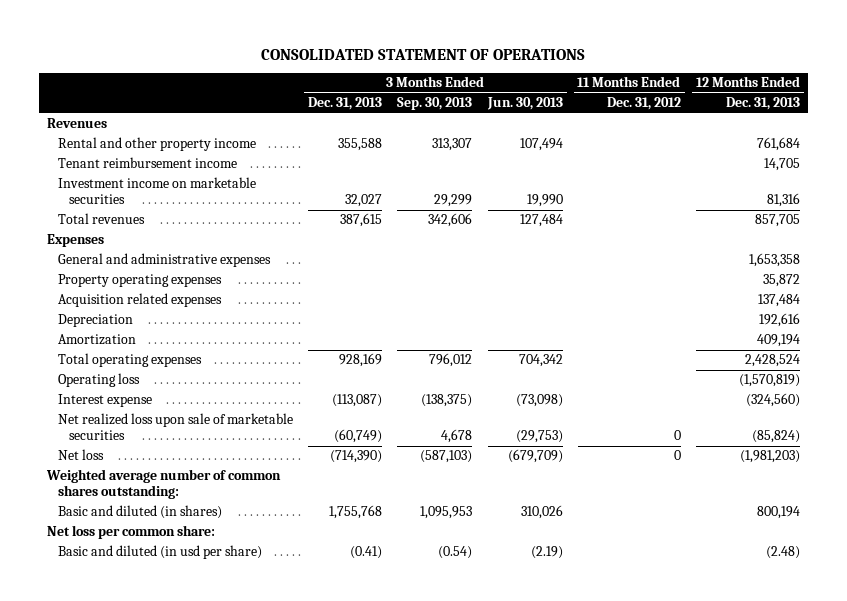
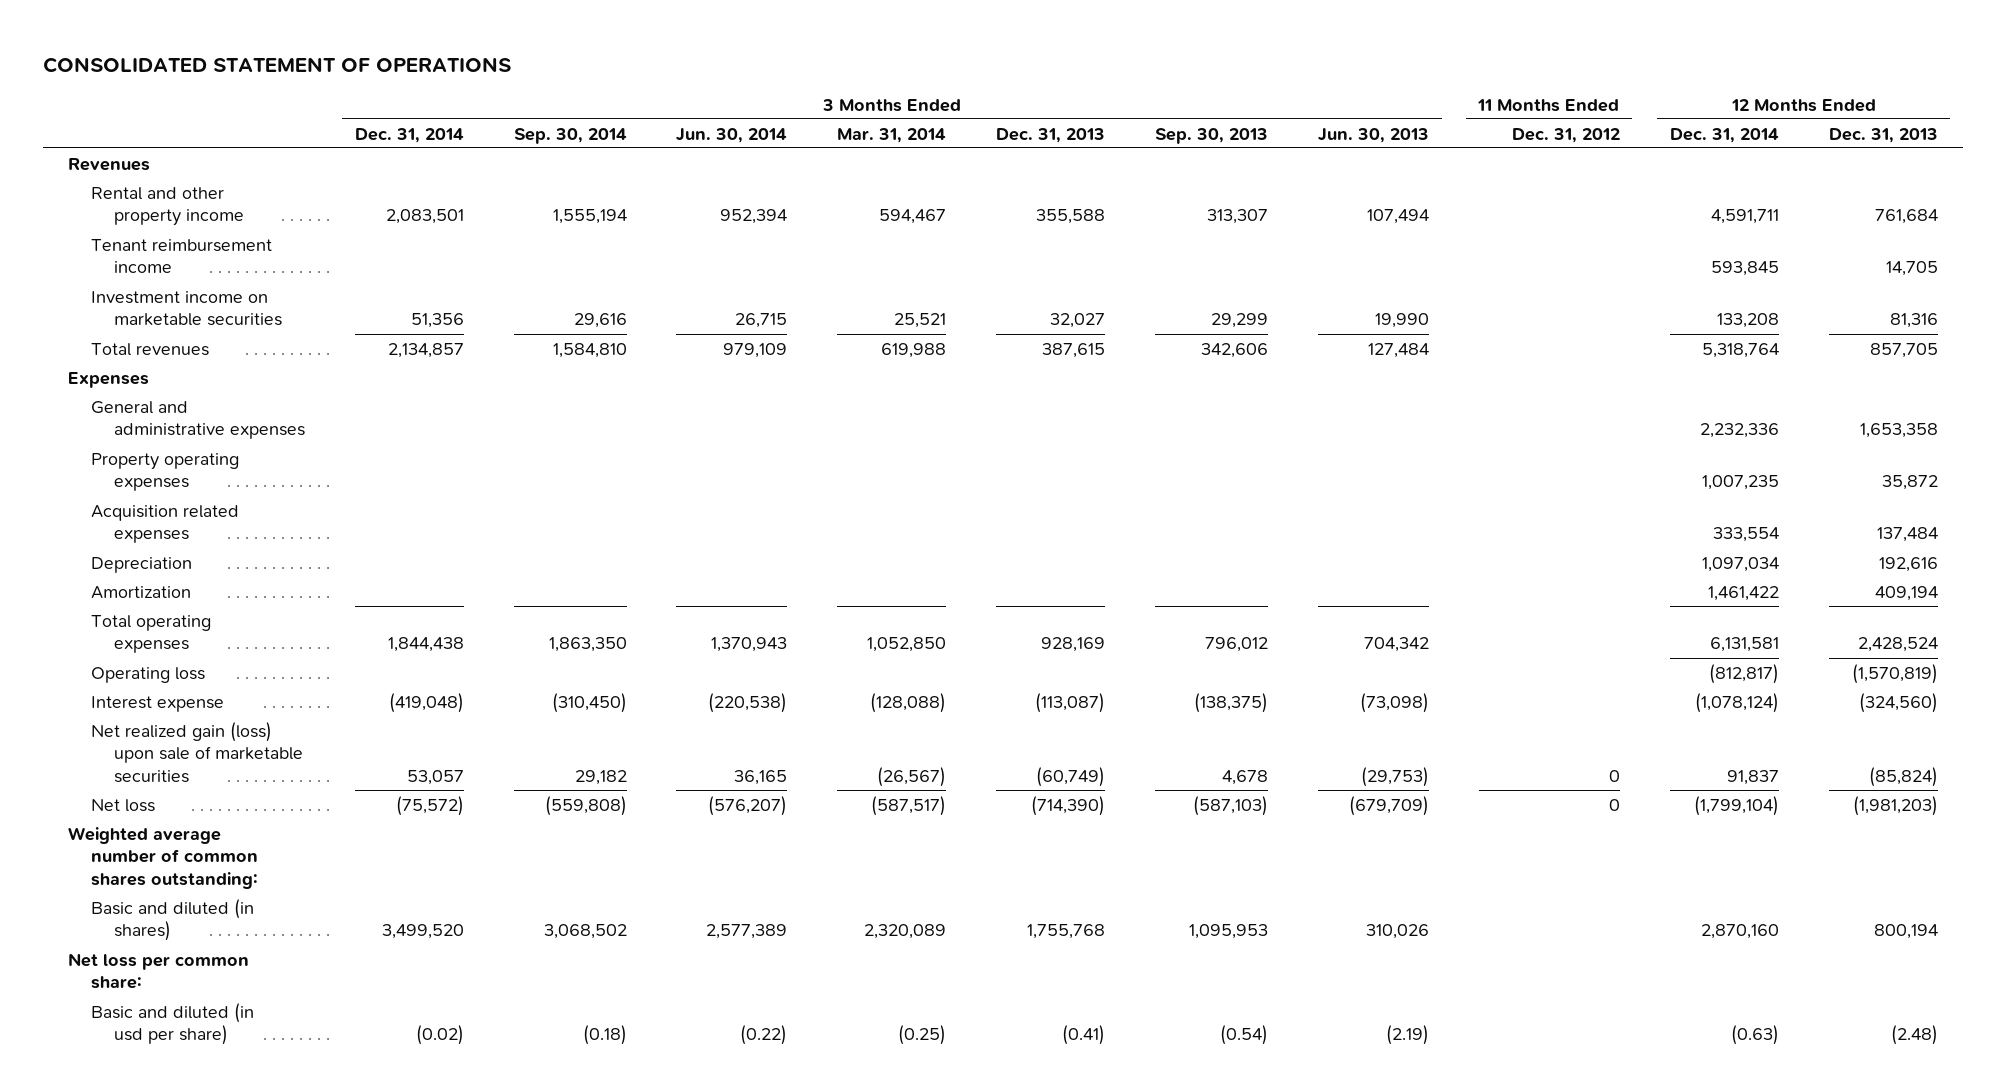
- | 3 Months Ended Dec. 31, 2013 | 3 Months Ended Sep. 30, 2013 | 3 Months Ended Jun. 30, 2013 | 11 Months Ended Dec. 31, 2012 | 12 Months Ended Dec. 31, 2013
+ | 3 Months Ended Dec. 31, 2014 | 3 Months Ended Sep. 30, 2014 | 3 Months Ended Jun. 30, 2014 | 3 Months Ended Mar. 31, 2014 | 3 Months Ended Dec. 31, 2013 | 3 Months Ended Sep. 30, 2013 | 3 Months Ended Jun. 30, 2013 | 11 Months Ended Dec. 31, 2012 | 12 Months Ended Dec. 31, 2014 | 12 Months Ended Dec. 31, 2013
- Net realized loss upon sale of marketable securities | (60,749) | 4,678 | (29,753) | 0 | (85,824)
+ Net realized gain (loss) upon sale of marketable securities | 53,057 | 29,182 | 36,165 | (26,567) | (60,749) | 4,678 | (29,753) | 0 | 91,837 | (85,824)

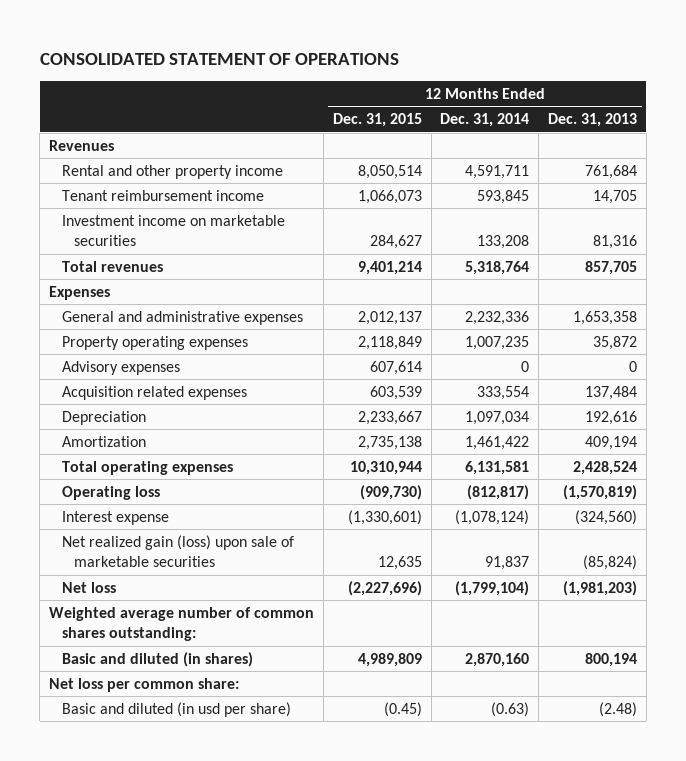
- | 3 Months Ended Dec. 31, 2014 | 3 Months Ended Sep. 30, 2014 | 3 Months Ended Jun. 30, 2014 | 3 Months Ended Mar. 31, 2014 | 3 Months Ended Dec. 31, 2013 | 3 Months Ended Sep. 30, 2013 | 3 Months Ended Jun. 30, 2013 | 11 Months Ended Dec. 31, 2012 | 12 Months Ended Dec. 31, 2014 | 12 Months Ended Dec. 31, 2013
+ | 12 Months Ended Dec. 31, 2015 | 12 Months Ended Dec. 31, 2014 | 12 Months Ended Dec. 31, 2013
+ Advisory expenses | 607,614 | 0 | 0

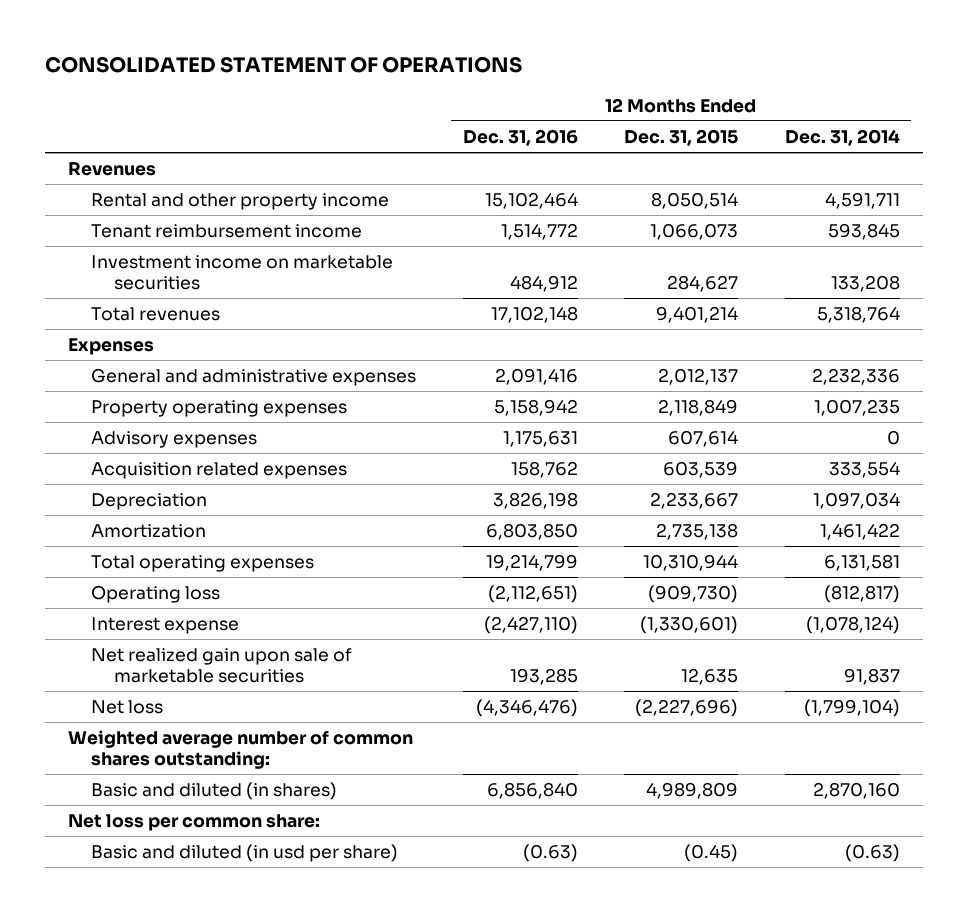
- | 12 Months Ended Dec. 31, 2015 | 12 Months Ended Dec. 31, 2014 | 12 Months Ended Dec. 31, 2013
+ | 12 Months Ended Dec. 31, 2016 | 12 Months Ended Dec. 31, 2015 | 12 Months Ended Dec. 31, 2014
- Net realized gain (loss) upon sale of marketable securities | 12,635 | 91,837 | (85,824)
+ Net realized gain upon sale of marketable securities | 193,285 | 12,635 | 91,837

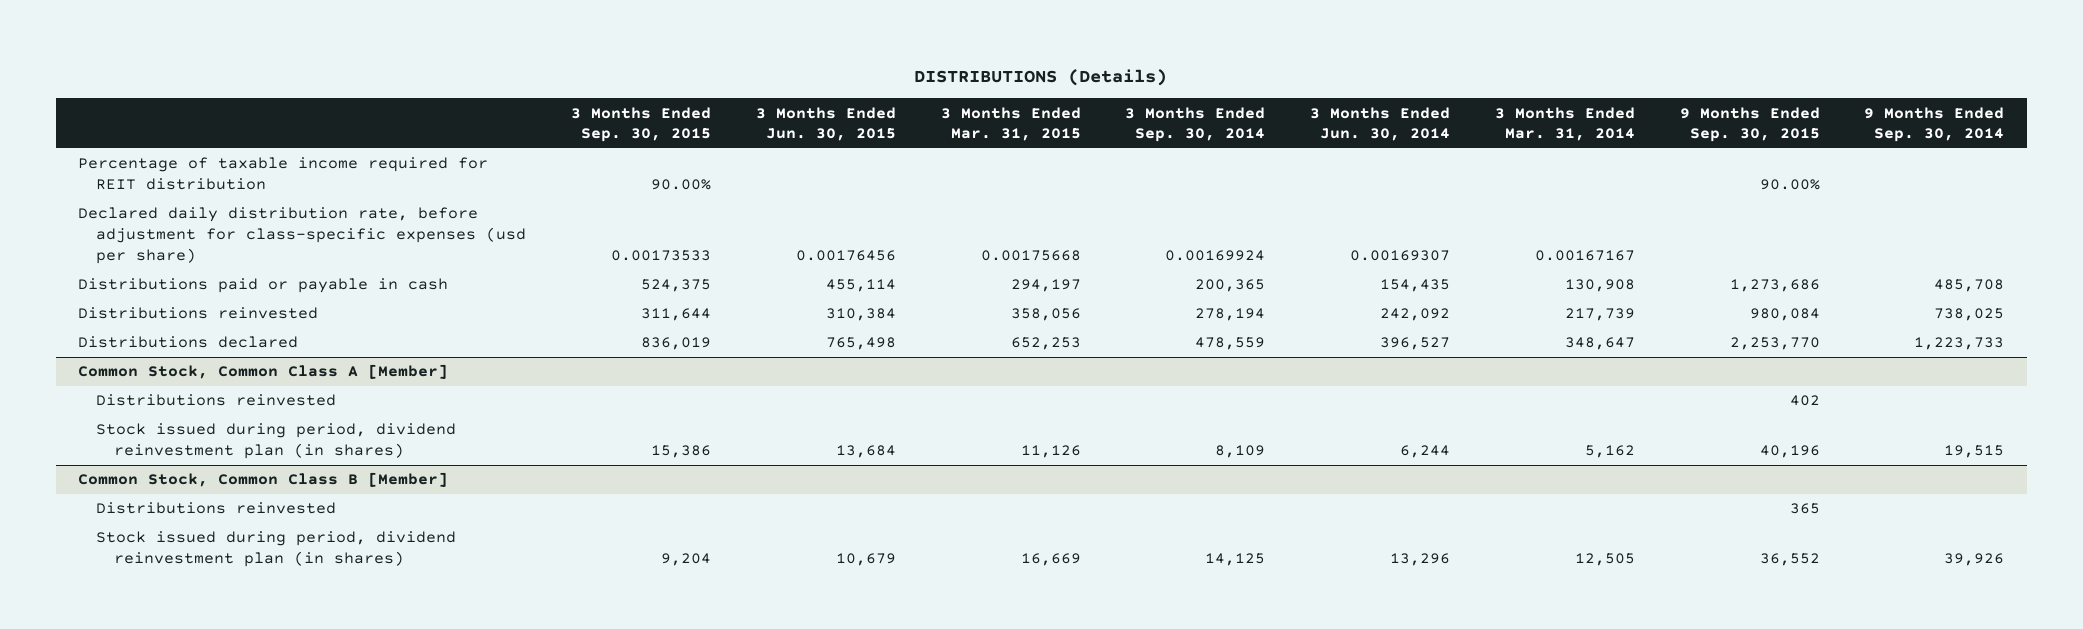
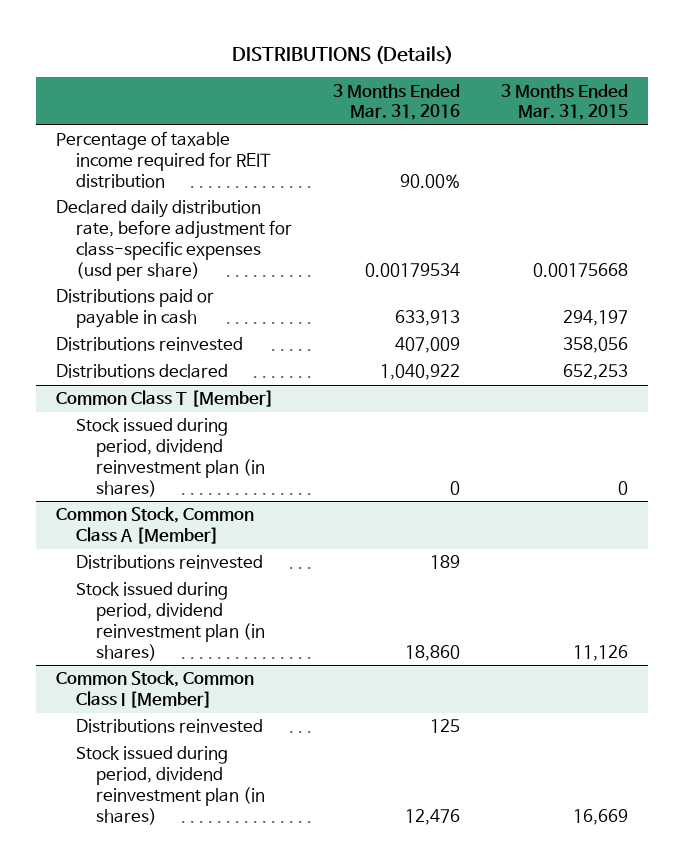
- | 3 Months Ended Sep. 30, 2015 | 3 Months Ended Jun. 30, 2015 | 3 Months Ended Mar. 31, 2015 | 3 Months Ended Sep. 30, 2014 | 3 Months Ended Jun. 30, 2014 | 3 Months Ended Mar. 31, 2014 | 9 Months Ended Sep. 30, 2015 | 9 Months Ended Sep. 30, 2014
+ | 3 Months Ended Mar. 31, 2016 | 3 Months Ended Mar. 31, 2015
+ Common Class T [Member]
+ Stock issued during period, dividend reinvestment plan (in shares) | 0 | 0
- Common Stock, Common Class B [Member]
+ Common Stock, Common Class I [Member]

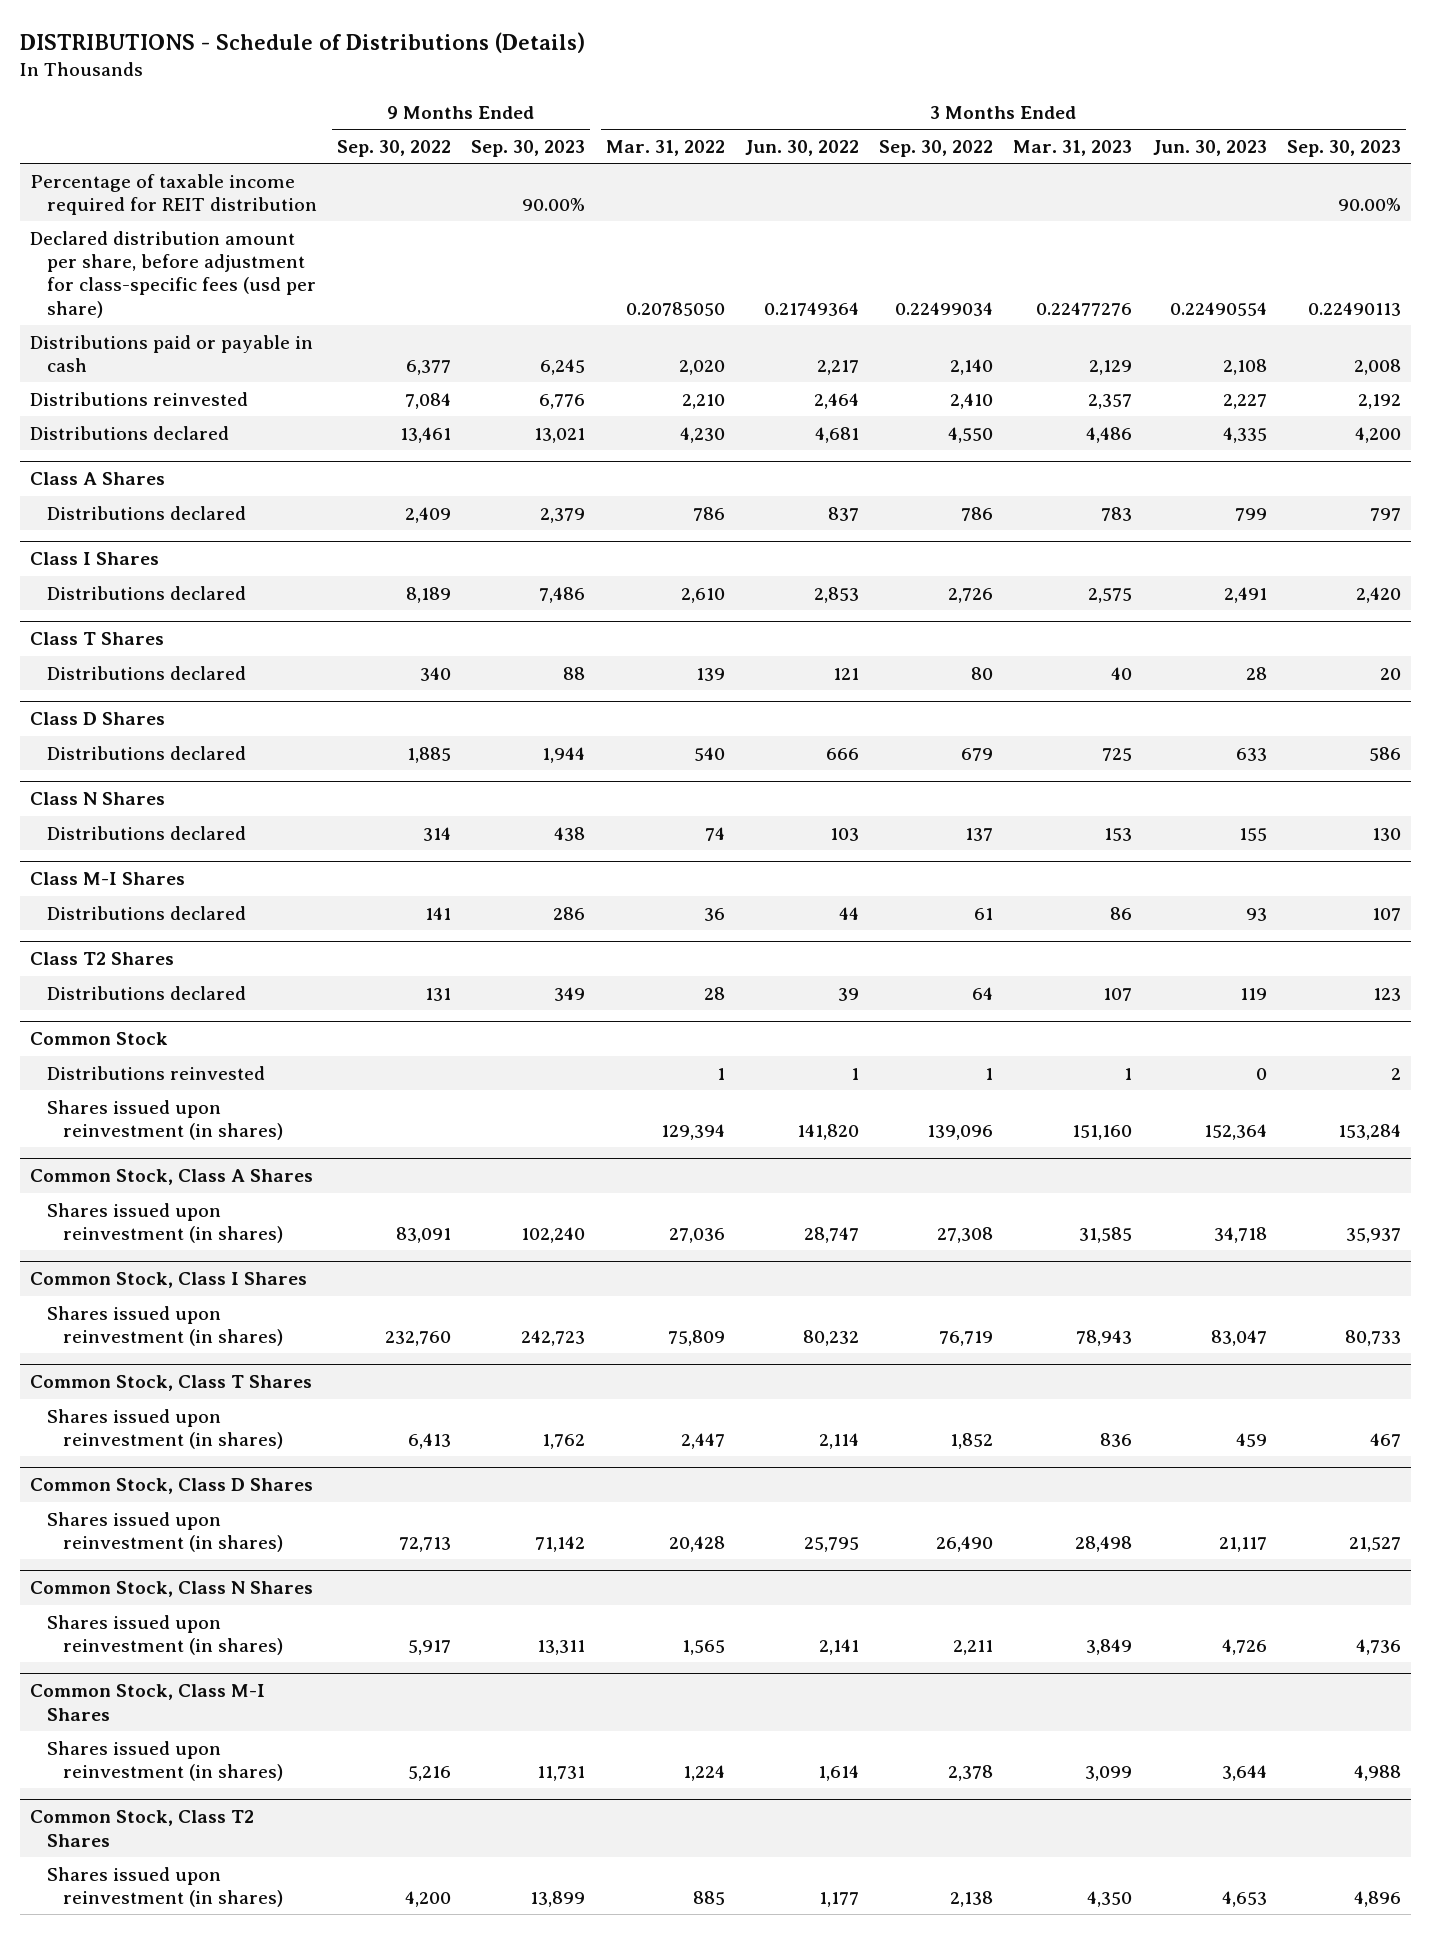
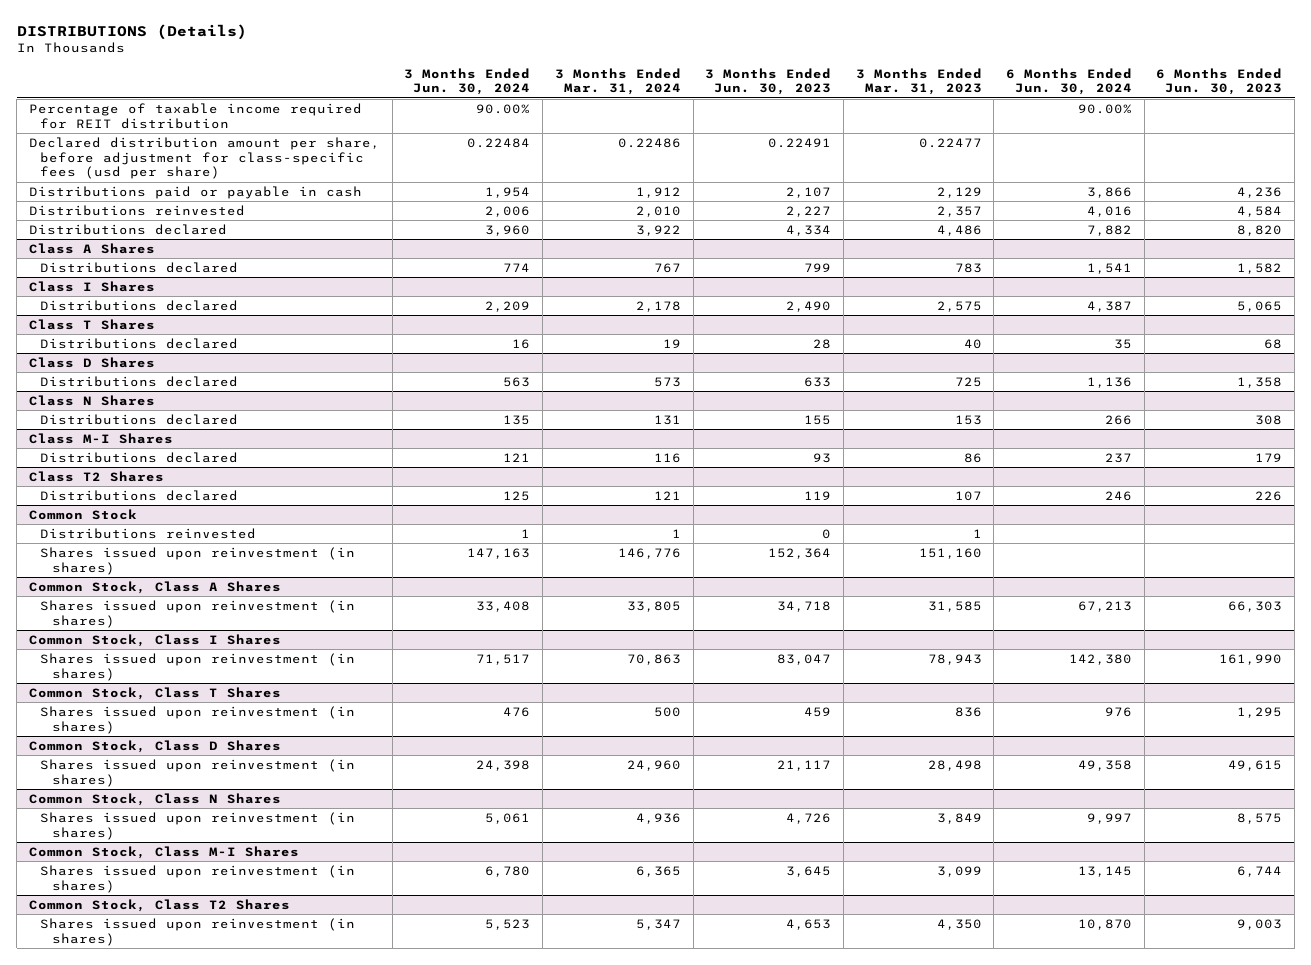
- DISTRIBUTIONS - Schedule of Distributions (Details)
+ DISTRIBUTIONS (Details)
- | 9 Months Ended Sep. 30, 2022 | 9 Months Ended Sep. 30, 2023 | 3 Months Ended Mar. 31, 2022 | 3 Months Ended Jun. 30, 2022 | 3 Months Ended Sep. 30, 2022 | 3 Months Ended Mar. 31, 2023 | 3 Months Ended Jun. 30, 2023 | 3 Months Ended Sep. 30, 2023
+ | 3 Months Ended Jun. 30, 2024 | 3 Months Ended Mar. 31, 2024 | 3 Months Ended Jun. 30, 2023 | 3 Months Ended Mar. 31, 2023 | 6 Months Ended Jun. 30, 2024 | 6 Months Ended Jun. 30, 2023
- Declared distribution amount per share, before adjustment for class-specific fees (usd per share) | | | 0.20785050 | 0.21749364 | 0.22499034 | 0.22477276 | 0.22490554 | 0.22490113
- Distributions paid or payable in cash | 6,377 | 6,245 | 2,020 | 2,217 | 2,140 | 2,129 | 2,108 | 2,008
+ Declared distribution amount per share, before adjustment for class-specific fees (usd per share) | 0.22484 | 0.22486 | 0.22491 | 0.22477 | |
+ Distributions paid or payable in cash | 1,954 | 1,912 | 2,107 | 2,129 | 3,866 | 4,236
- Distributions declared | 13,461 | 13,021 | 4,230 | 4,681 | 4,550 | 4,486 | 4,335 | 4,200
+ Distributions declared | 3,960 | 3,922 | 4,334 | 4,486 | 7,882 | 8,820
@ Class I Shares
- Distributions declared | 8,189 | 7,486 | 2,610 | 2,853 | 2,726 | 2,575 | 2,491 | 2,420
+ Distributions declared | 2,209 | 2,178 | 2,490 | 2,575 | 4,387 | 5,065
@ Common Stock, Class M-I Shares
- Shares issued upon reinvestment (in shares) | 5,216 | 11,731 | 1,224 | 1,614 | 2,378 | 3,099 | 3,644 | 4,988
+ Shares issued upon reinvestment (in shares) | 6,780 | 6,365 | 3,645 | 3,099 | 13,145 | 6,744

